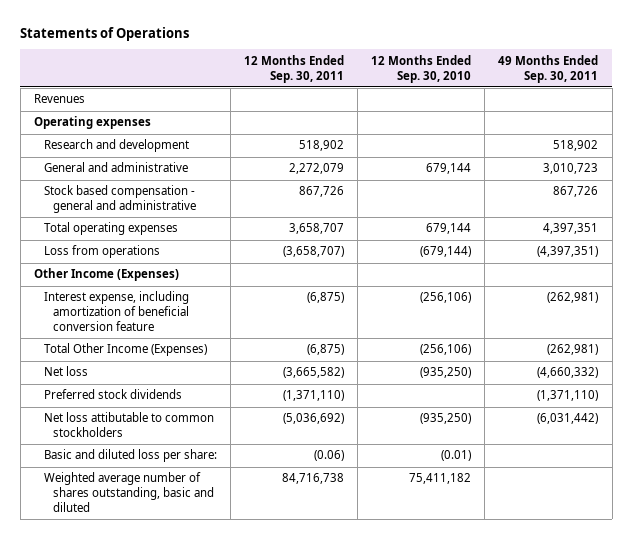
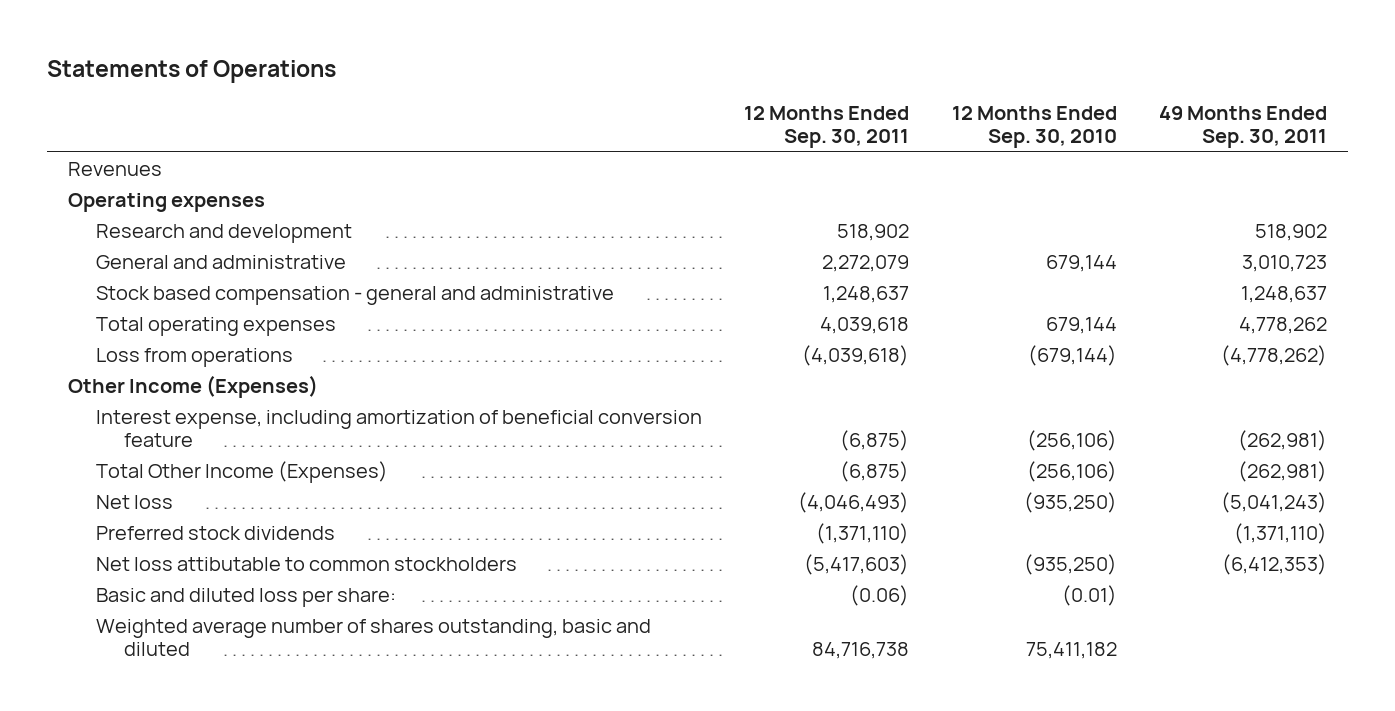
- Stock based compensation - general and administrative | 867,726 | | 867,726
- Total operating expenses | 3,658,707 | 679,144 | 4,397,351
- Loss from operations | (3,658,707) | (679,144) | (4,397,351)
+ Stock based compensation - general and administrative | 1,248,637 | | 1,248,637
+ Total operating expenses | 4,039,618 | 679,144 | 4,778,262
+ Loss from operations | (4,039,618) | (679,144) | (4,778,262)
- Net loss | (3,665,582) | (935,250) | (4,660,332)
+ Net loss | (4,046,493) | (935,250) | (5,041,243)
- Net loss attibutable to common stockholders | (5,036,692) | (935,250) | (6,031,442)
+ Net loss attibutable to common stockholders | (5,417,603) | (935,250) | (6,412,353)

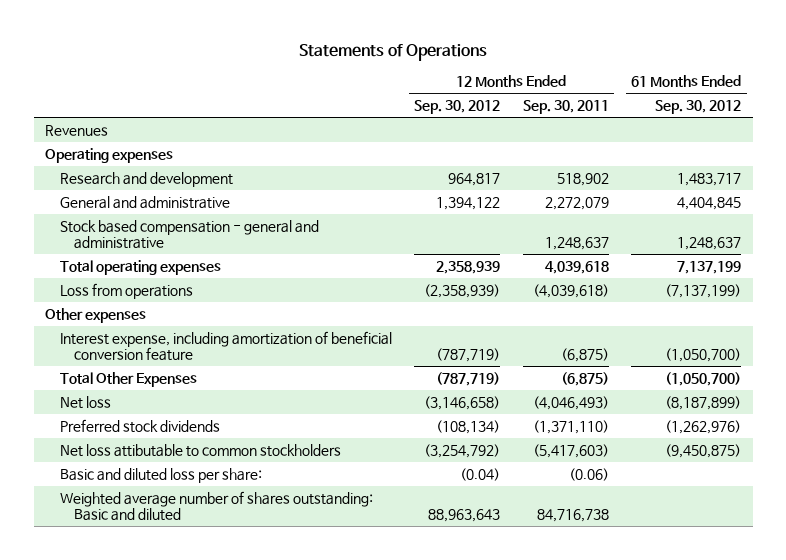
- | 12 Months Ended Sep. 30, 2011 | 12 Months Ended Sep. 30, 2010 | 49 Months Ended Sep. 30, 2011
+ | 12 Months Ended Sep. 30, 2012 | 12 Months Ended Sep. 30, 2011 | 61 Months Ended Sep. 30, 2012
- Other Income (Expenses)
+ Other expenses
- Total Other Income (Expenses) | (6,875) | (256,106) | (262,981)
+ Total Other Expenses | (787,719) | (6,875) | (1,050,700)
- Weighted average number of shares outstanding, basic and diluted | 84,716,738 | 75,411,182 |
+ Weighted average number of shares outstanding: Basic and diluted | 88,963,643 | 84,716,738 |

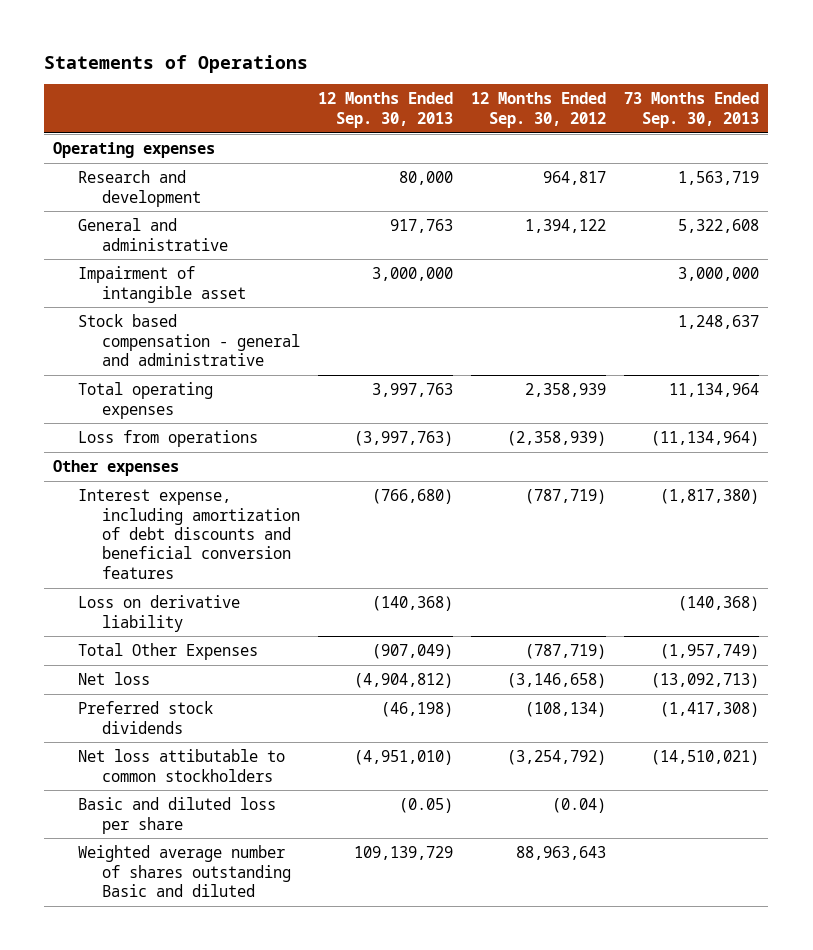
- | 12 Months Ended Sep. 30, 2012 | 12 Months Ended Sep. 30, 2011 | 61 Months Ended Sep. 30, 2012
+ | 12 Months Ended Sep. 30, 2013 | 12 Months Ended Sep. 30, 2012 | 73 Months Ended Sep. 30, 2013
- Revenues
+ Impairment of intangible asset | 3,000,000 | | 3,000,000
- Interest expense, including amortization of beneficial conversion feature | (787,719) | (6,875) | (1,050,700)
+ Interest expense, including amortization of debt discounts and beneficial conversion features | (766,680) | (787,719) | (1,817,380)
+ Loss on derivative liability | (140,368) | | (140,368)
- Basic and diluted loss per share: | (0.04) | (0.06) |
- Weighted average number of shares outstanding: Basic and diluted | 88,963,643 | 84,716,738 |
+ Basic and diluted loss per share | (0.05) | (0.04) |
+ Weighted average number of shares outstanding Basic and diluted | 109,139,729 | 88,963,643 |

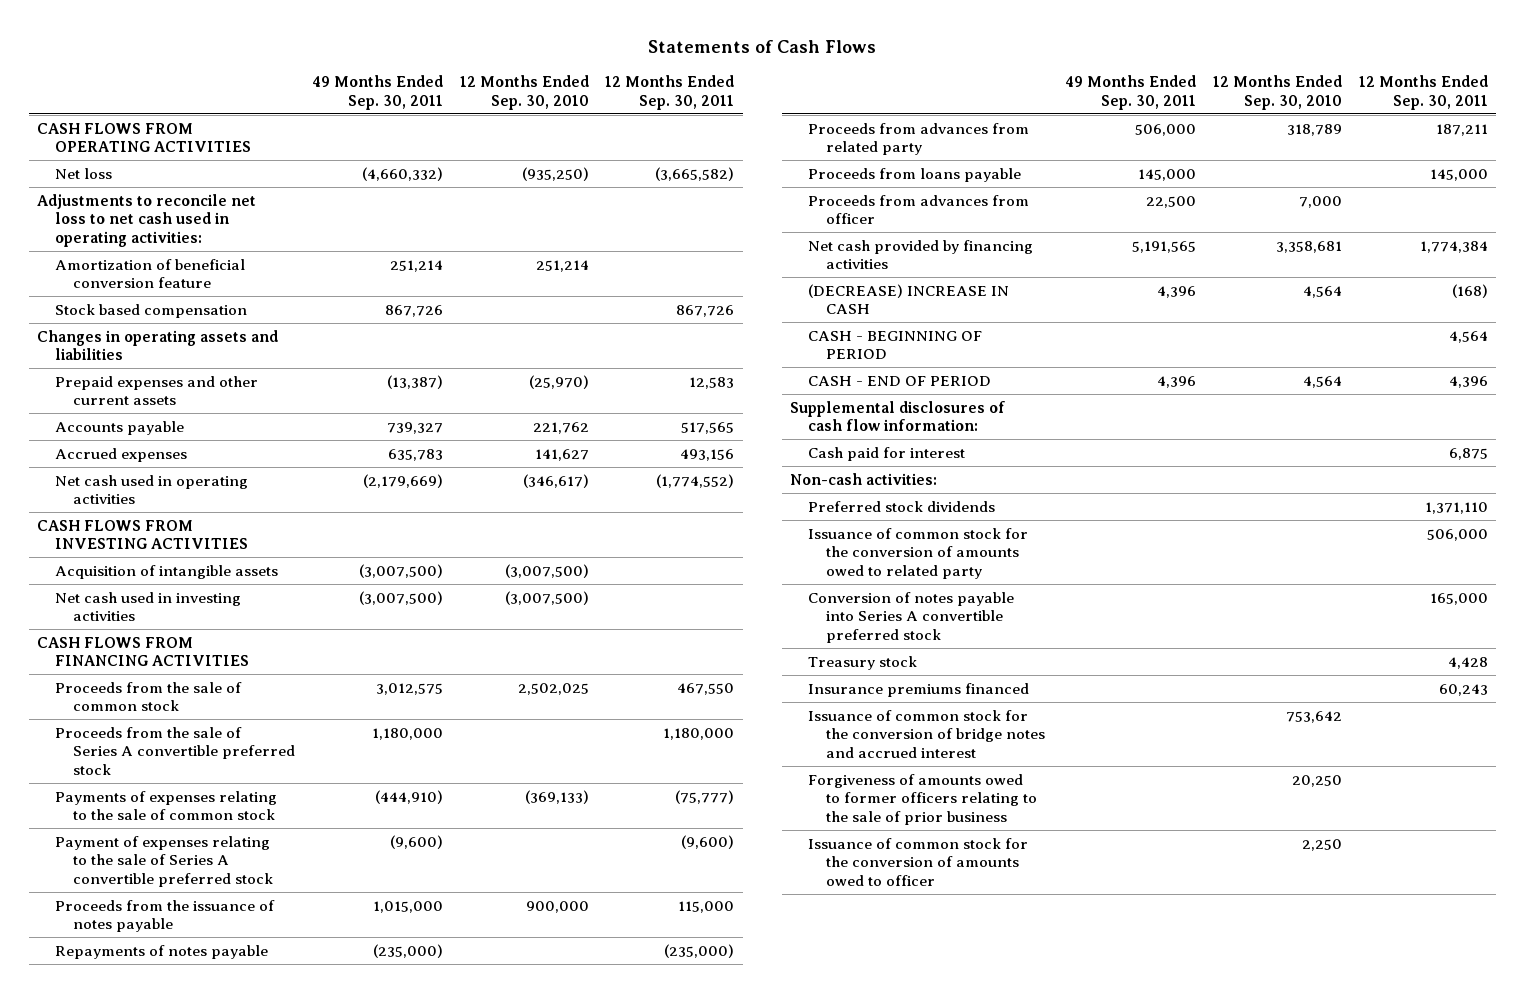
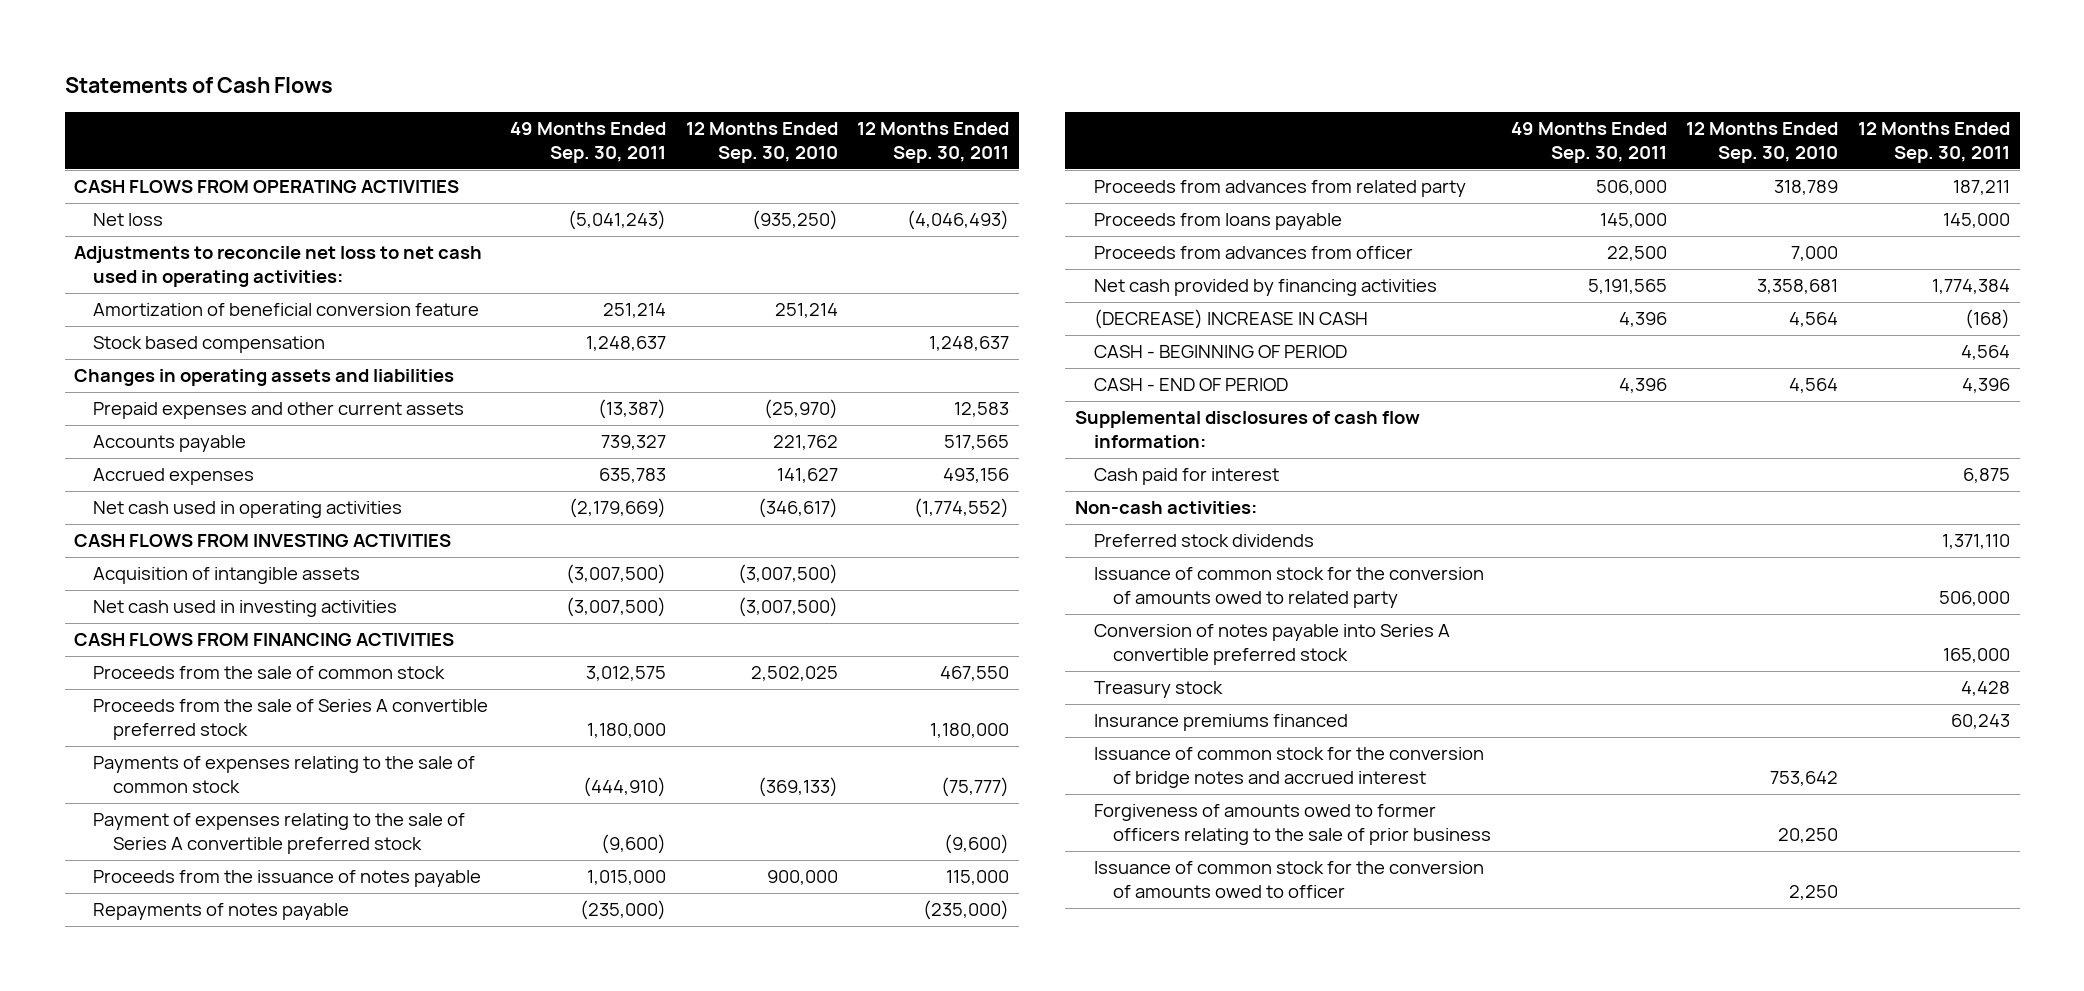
- Net loss | (4,660,332) | (935,250) | (3,665,582)
+ Net loss | (5,041,243) | (935,250) | (4,046,493)
- Stock based compensation | 867,726 | | 867,726
+ Stock based compensation | 1,248,637 | | 1,248,637

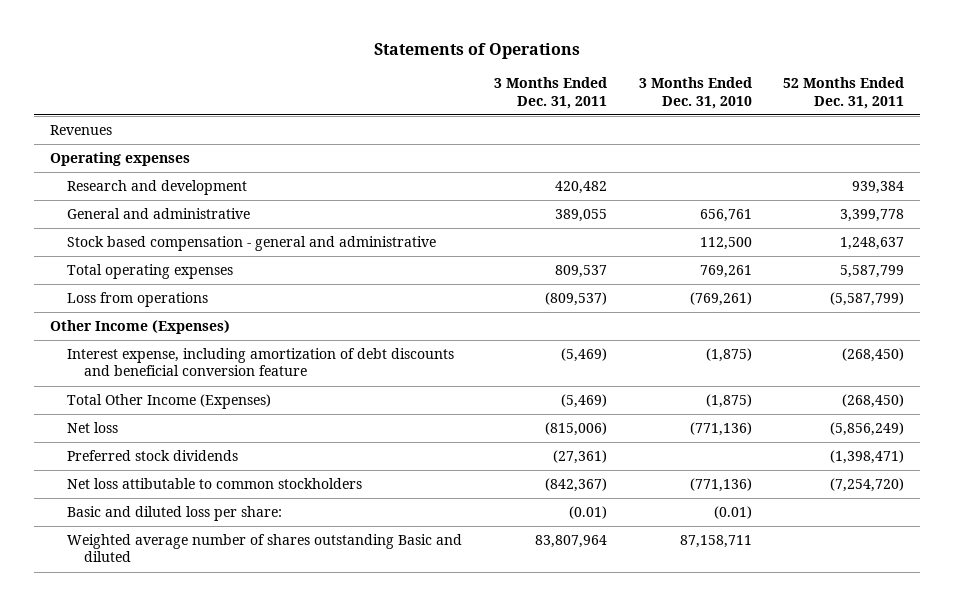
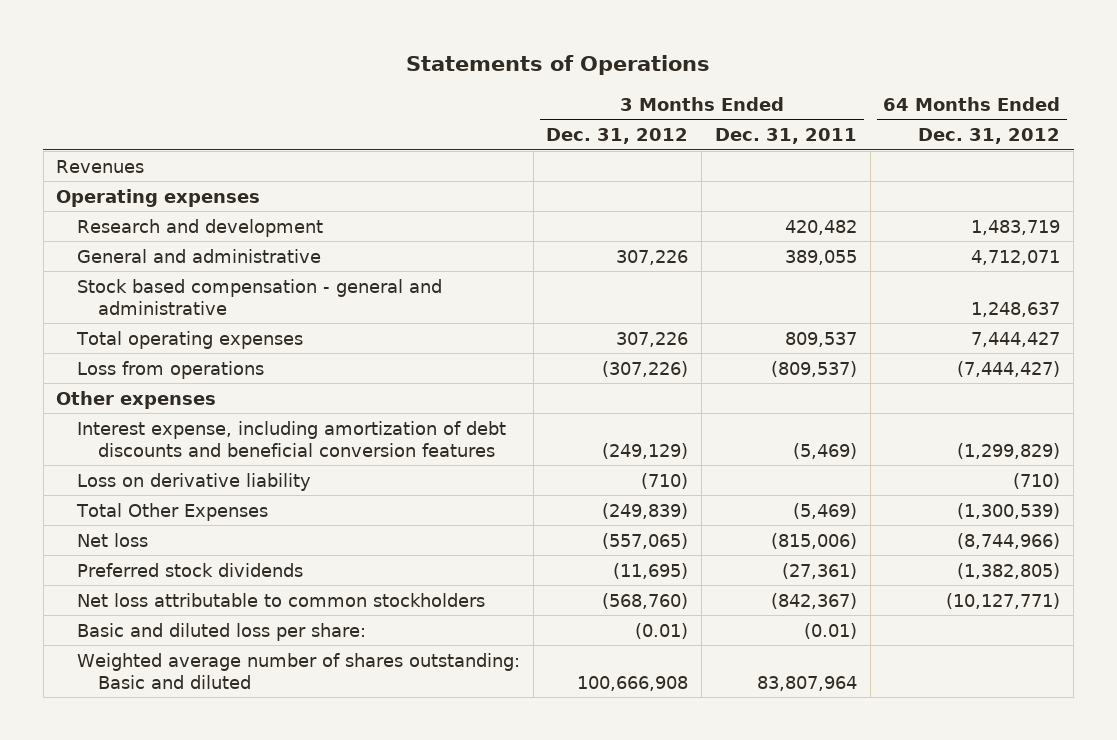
- | 3 Months Ended Dec. 31, 2011 | 3 Months Ended Dec. 31, 2010 | 52 Months Ended Dec. 31, 2011
+ | 3 Months Ended Dec. 31, 2012 | 3 Months Ended Dec. 31, 2011 | 64 Months Ended Dec. 31, 2012
- Other Income (Expenses)
- Interest expense, including amortization of debt discounts and beneficial conversion feature | (5,469) | (1,875) | (268,450)
- Total Other Income (Expenses) | (5,469) | (1,875) | (268,450)
+ Other expenses
+ Interest expense, including amortization of debt discounts and beneficial conversion features | (249,129) | (5,469) | (1,299,829)
+ Loss on derivative liability | (710) | | (710)
+ Total Other Expenses | (249,839) | (5,469) | (1,300,539)
- Net loss attibutable to common stockholders | (842,367) | (771,136) | (7,254,720)
+ Net loss attributable to common stockholders | (568,760) | (842,367) | (10,127,771)
- Weighted average number of shares outstanding Basic and diluted | 83,807,964 | 87,158,711 |
+ Weighted average number of shares outstanding: Basic and diluted | 100,666,908 | 83,807,964 |

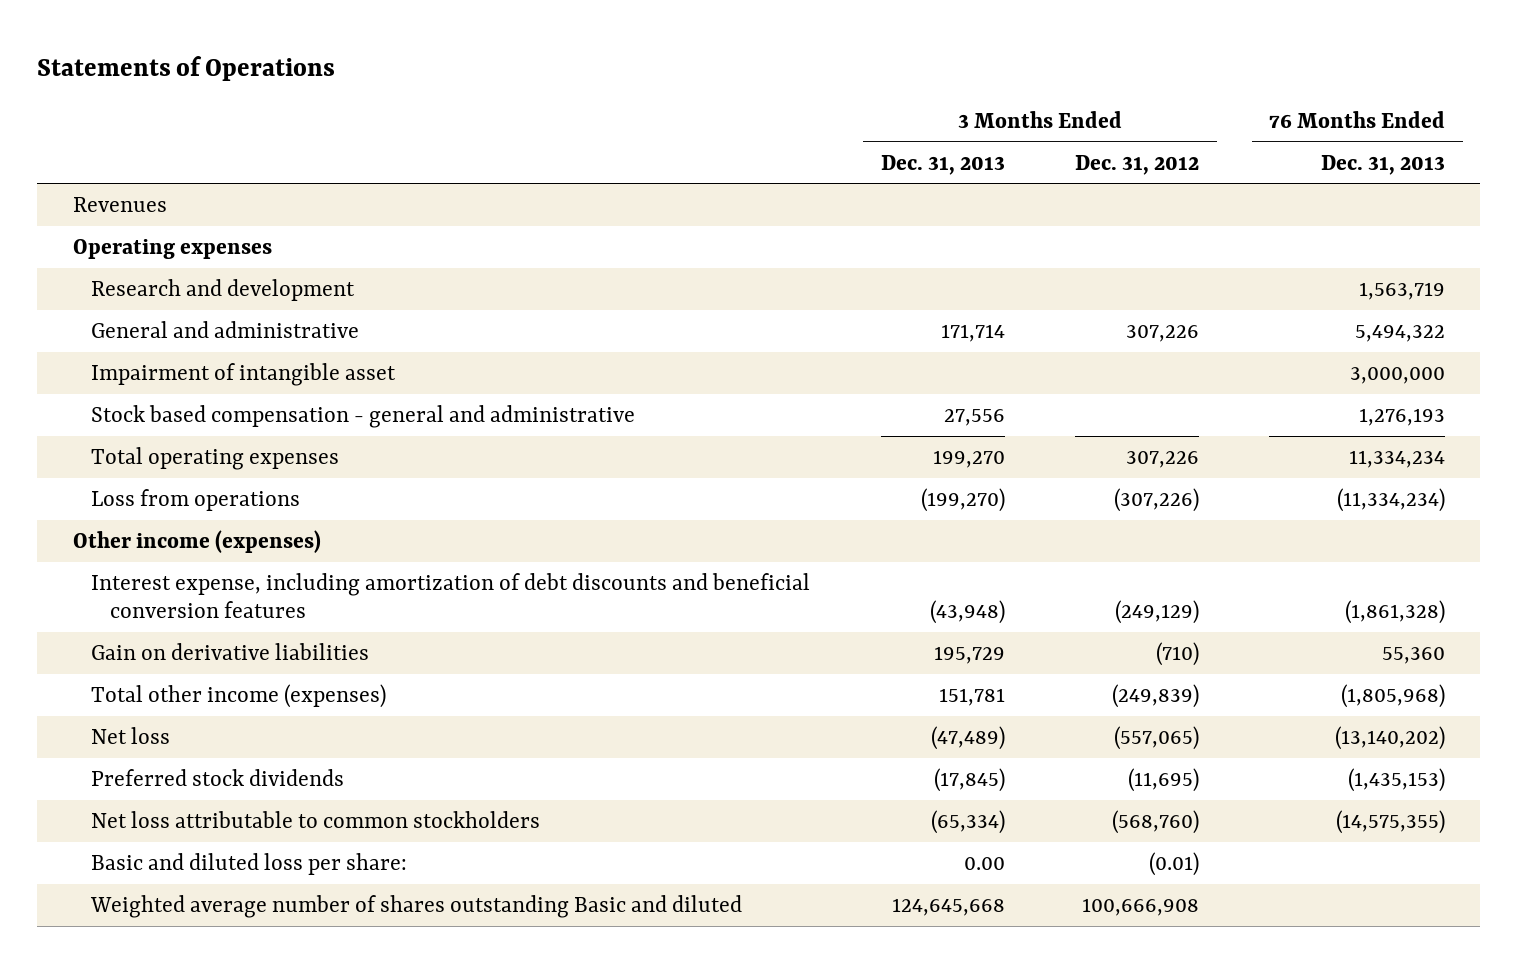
- | 3 Months Ended Dec. 31, 2012 | 3 Months Ended Dec. 31, 2011 | 64 Months Ended Dec. 31, 2012
+ | 3 Months Ended Dec. 31, 2013 | 3 Months Ended Dec. 31, 2012 | 76 Months Ended Dec. 31, 2013
+ Impairment of intangible asset | | | 3,000,000
- Other expenses
+ Other income (expenses)
- Loss on derivative liability | (710) | | (710)
- Total Other Expenses | (249,839) | (5,469) | (1,300,539)
+ Gain on derivative liabilities | 195,729 | (710) | 55,360
+ Total other income (expenses) | 151,781 | (249,839) | (1,805,968)
- Weighted average number of shares outstanding: Basic and diluted | 100,666,908 | 83,807,964 |
+ Weighted average number of shares outstanding Basic and diluted | 124,645,668 | 100,666,908 |

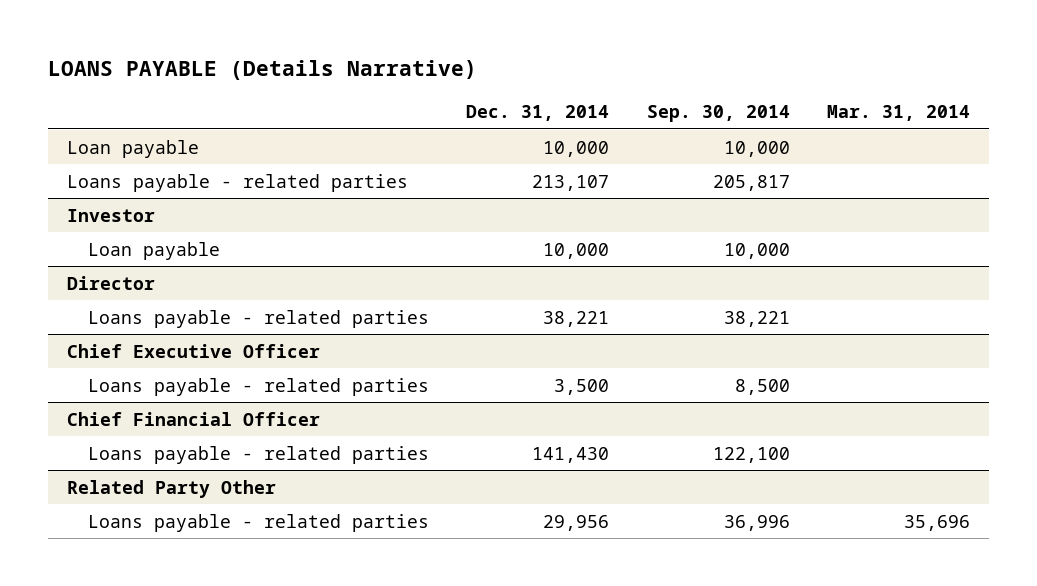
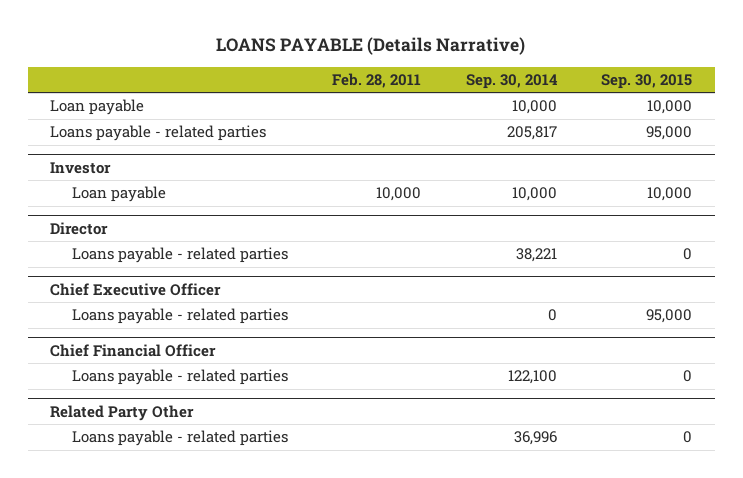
- | Dec. 31, 2014 | Sep. 30, 2014 | Mar. 31, 2014
+ | Feb. 28, 2011 | Sep. 30, 2014 | Sep. 30, 2015
@ Chief Executive Officer
- Loans payable - related parties | 3,500 | 8,500 |
+ Loans payable - related parties | | 0 | 95,000

